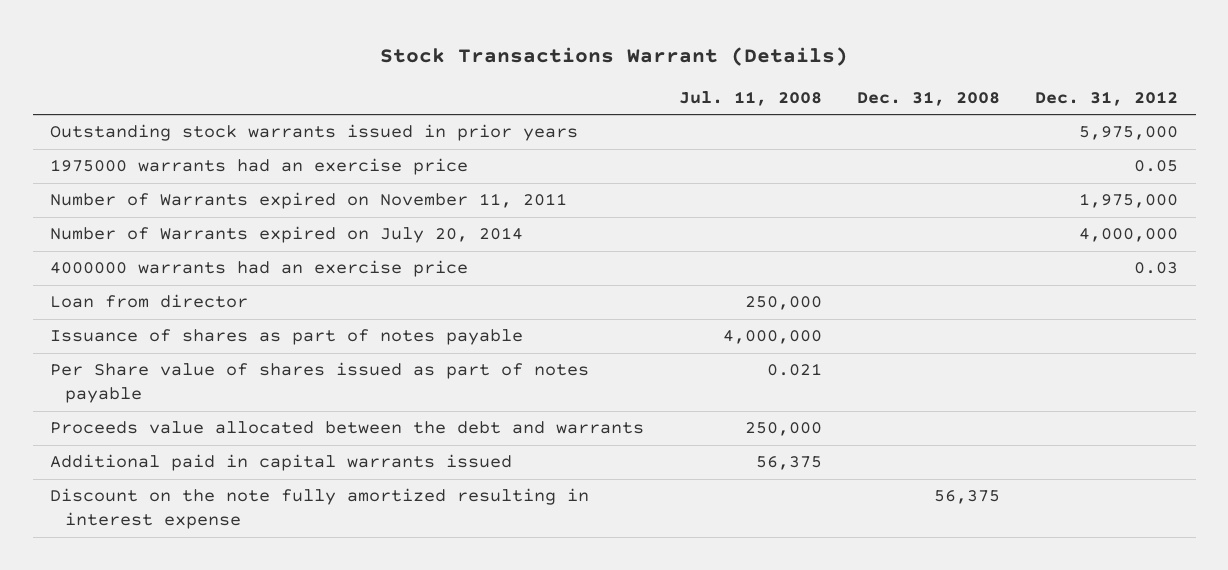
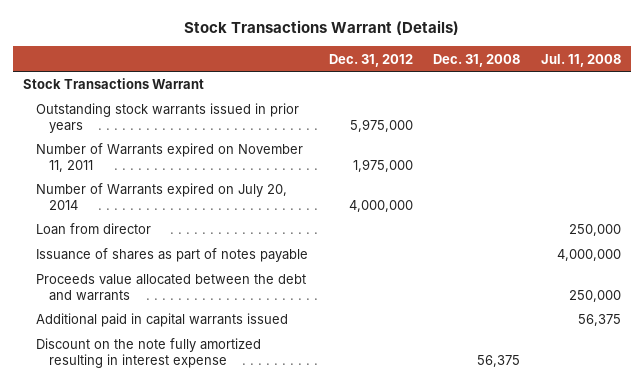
- | Jul. 11, 2008 | Dec. 31, 2008 | Dec. 31, 2012
+ | Dec. 31, 2012 | Dec. 31, 2008 | Jul. 11, 2008
+ Stock Transactions Warrant
- 1975000 warrants had an exercise price | | | 0.05
- 4000000 warrants had an exercise price | | | 0.03
- Per Share value of shares issued as part of notes payable | 0.021 | |

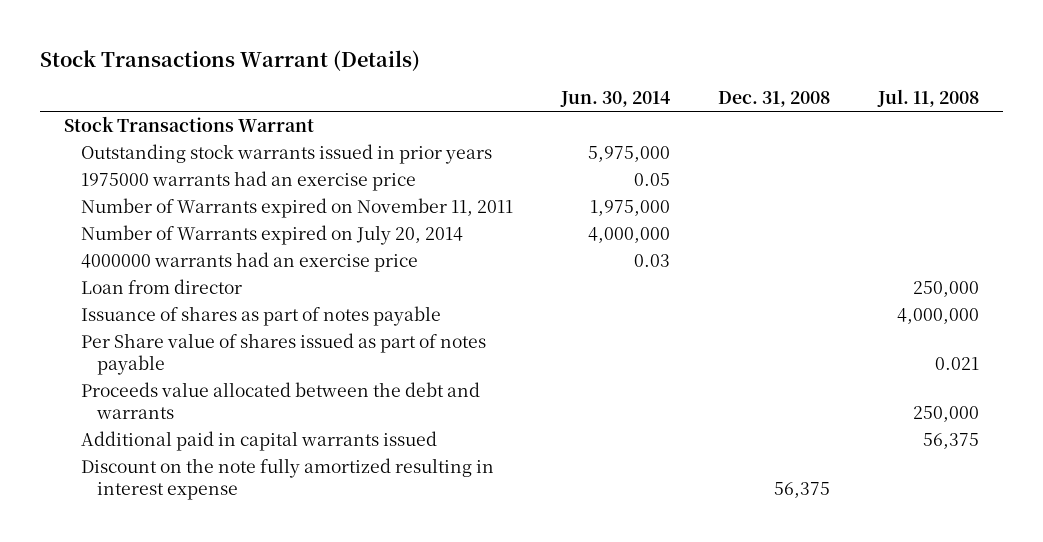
- | Dec. 31, 2012 | Dec. 31, 2008 | Jul. 11, 2008
+ | Jun. 30, 2014 | Dec. 31, 2008 | Jul. 11, 2008
+ 1975000 warrants had an exercise price | 0.05 | |
+ 4000000 warrants had an exercise price | 0.03 | |
+ Per Share value of shares issued as part of notes payable | | | 0.021

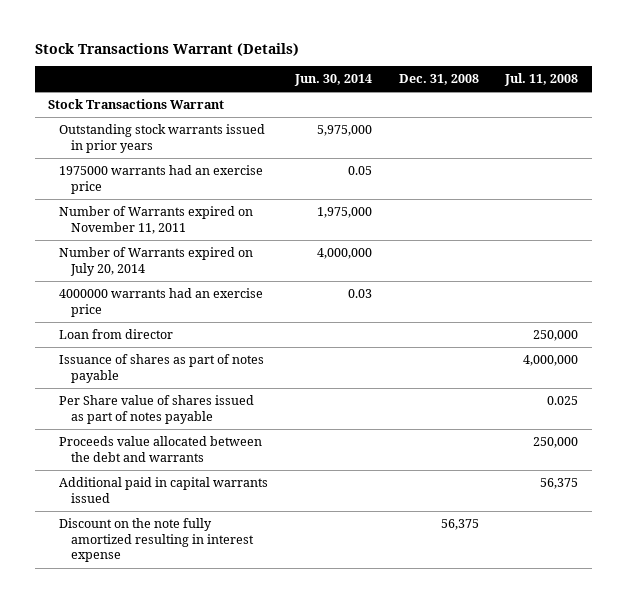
- Per Share value of shares issued as part of notes payable | | | 0.021
+ Per Share value of shares issued as part of notes payable | | | 0.025

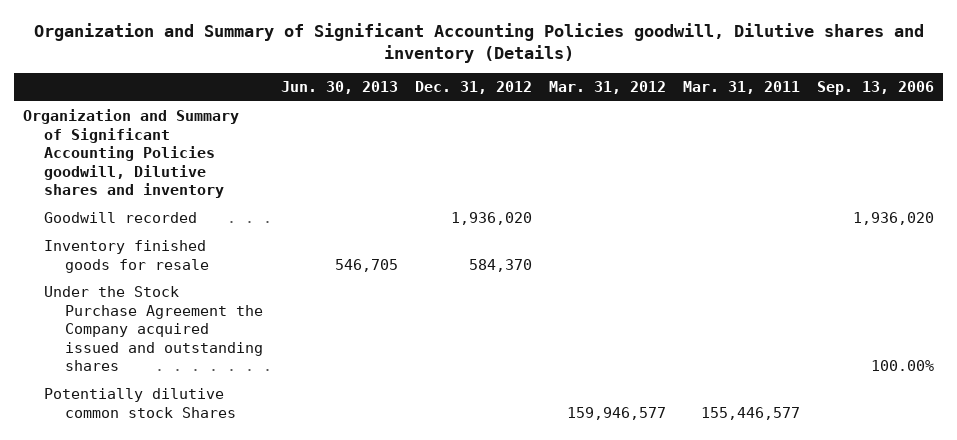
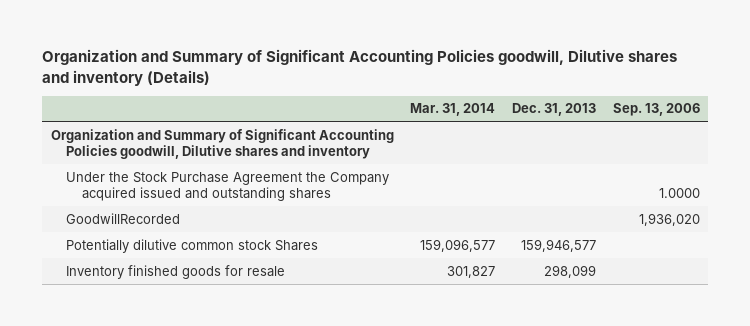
- | Jun. 30, 2013 | Dec. 31, 2012 | Mar. 31, 2012 | Mar. 31, 2011 | Sep. 13, 2006
+ | Mar. 31, 2014 | Dec. 31, 2013 | Sep. 13, 2006
- Goodwill recorded | | 1,936,020 | | | 1,936,020
- Under the Stock Purchase Agreement the Company acquired issued and outstanding shares | | | | | 100.00%
+ Under the Stock Purchase Agreement the Company acquired issued and outstanding shares | | | 1.0000
+ GoodwillRecorded | | | 1,936,020
moved down: Inventory finished goods for resale | 301,827 | 298,099 |

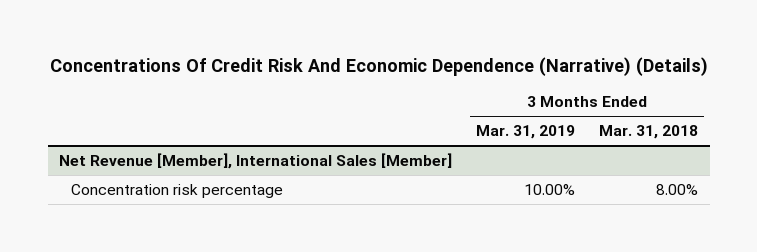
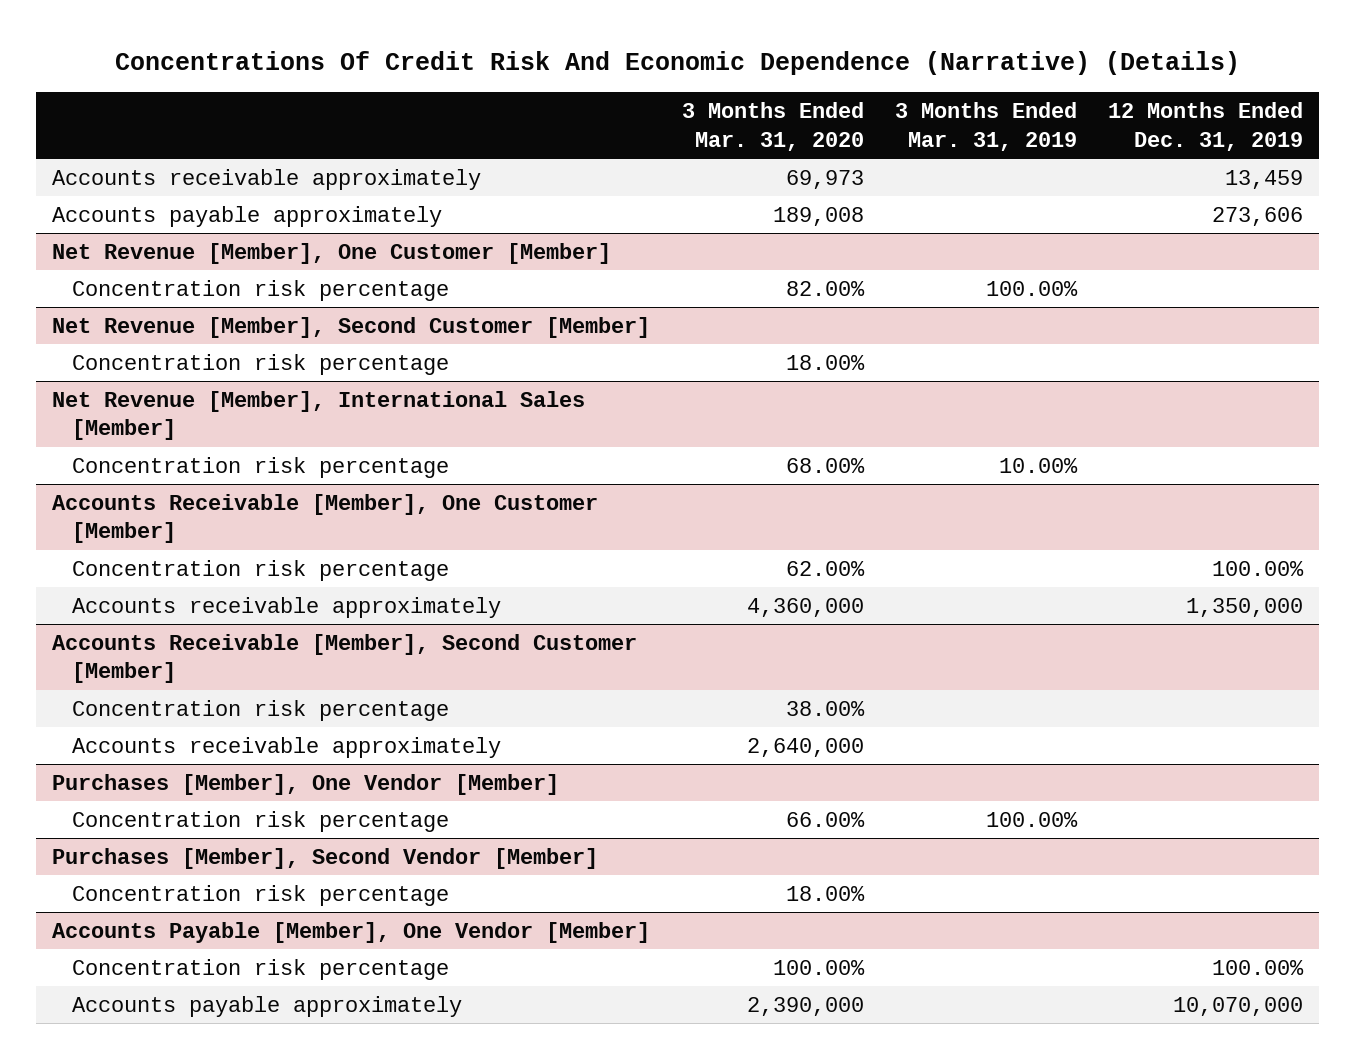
- | 3 Months Ended Mar. 31, 2019 | 3 Months Ended Mar. 31, 2018
+ | 3 Months Ended Mar. 31, 2020 | 3 Months Ended Mar. 31, 2019 | 12 Months Ended Dec. 31, 2019
+ Accounts receivable approximately | 69,973 | | 13,459
+ Accounts payable approximately | 189,008 | | 273,606
+ Net Revenue [Member], One Customer [Member]
+ Concentration risk percentage | 82.00% | 100.00% |
+ Net Revenue [Member], Second Customer [Member]
+ Concentration risk percentage | 18.00% | |
+ Accounts Receivable [Member], One Customer [Member]
+ Concentration risk percentage | 62.00% | | 100.00%
+ Accounts receivable approximately | 4,360,000 | | 1,350,000
+ Accounts Receivable [Member], Second Customer [Member]
+ Concentration risk percentage | 38.00% | |
+ Accounts receivable approximately | 2,640,000 | |
+ Purchases [Member], One Vendor [Member]
+ Concentration risk percentage | 66.00% | 100.00% |
+ Purchases [Member], Second Vendor [Member]
+ Concentration risk percentage | 18.00% | |
+ Accounts Payable [Member], One Vendor [Member]
+ Concentration risk percentage | 100.00% | | 100.00%
+ Accounts payable approximately | 2,390,000 | | 10,070,000

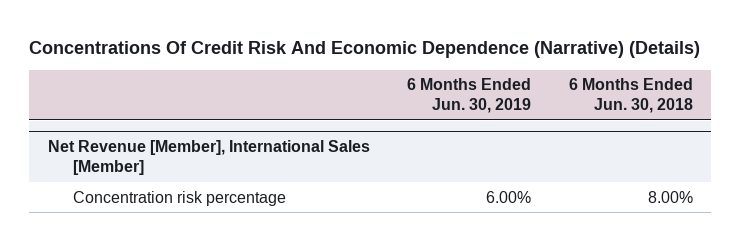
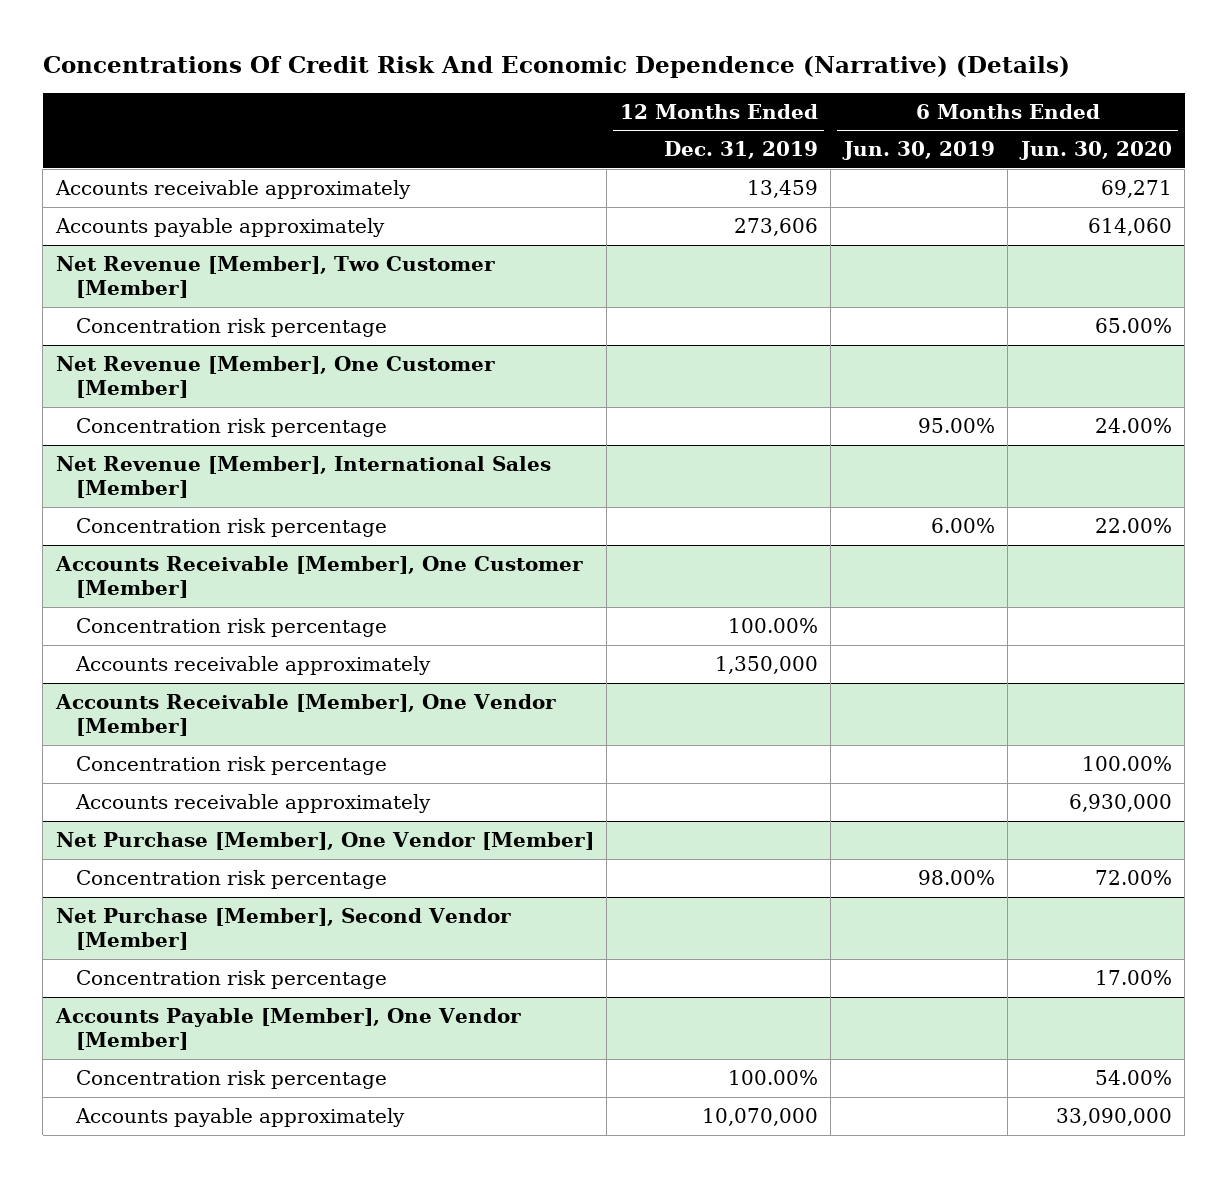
- | 6 Months Ended Jun. 30, 2019 | 6 Months Ended Jun. 30, 2018
+ | 12 Months Ended Dec. 31, 2019 | 6 Months Ended Jun. 30, 2019 | 6 Months Ended Jun. 30, 2020
+ Accounts receivable approximately | 13,459 | | 69,271
+ Accounts payable approximately | 273,606 | | 614,060
+ Net Revenue [Member], Two Customer [Member]
+ Concentration risk percentage | | | 65.00%
+ Net Revenue [Member], One Customer [Member]
+ Concentration risk percentage | | 95.00% | 24.00%
+ Accounts Receivable [Member], One Customer [Member]
+ Concentration risk percentage | 100.00% | |
+ Accounts receivable approximately | 1,350,000 | |
+ Accounts Receivable [Member], One Vendor [Member]
+ Concentration risk percentage | | | 100.00%
+ Accounts receivable approximately | | | 6,930,000
+ Net Purchase [Member], One Vendor [Member]
+ Concentration risk percentage | | 98.00% | 72.00%
+ Net Purchase [Member], Second Vendor [Member]
+ Concentration risk percentage | | | 17.00%
+ Accounts Payable [Member], One Vendor [Member]
+ Concentration risk percentage | 100.00% | | 54.00%
+ Accounts payable approximately | 10,070,000 | | 33,090,000

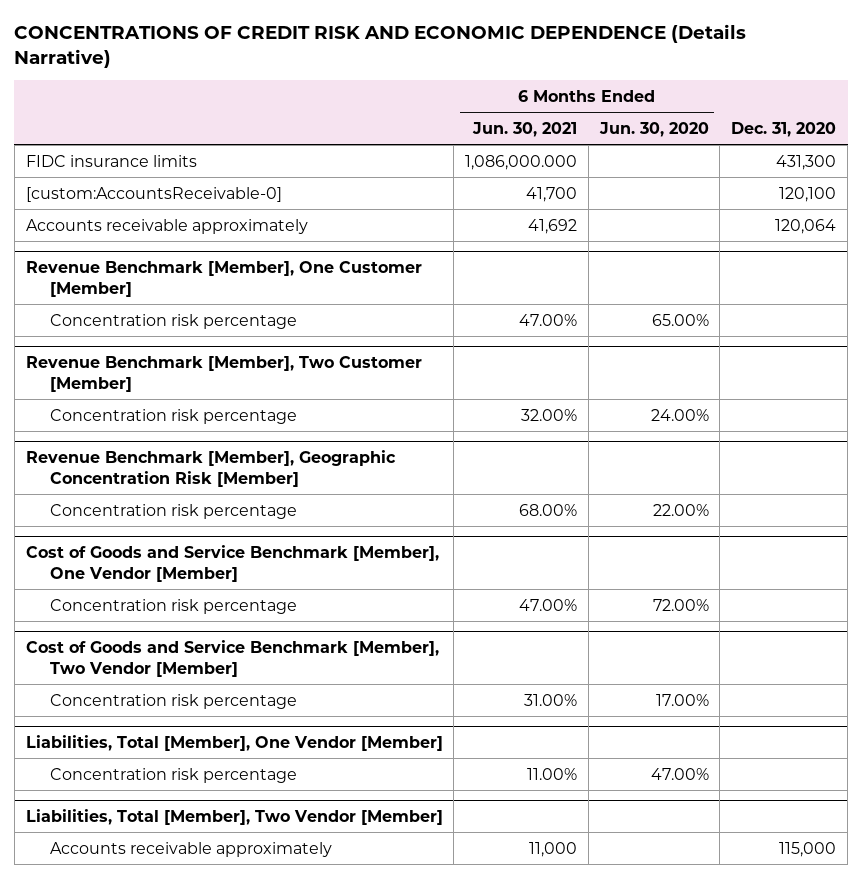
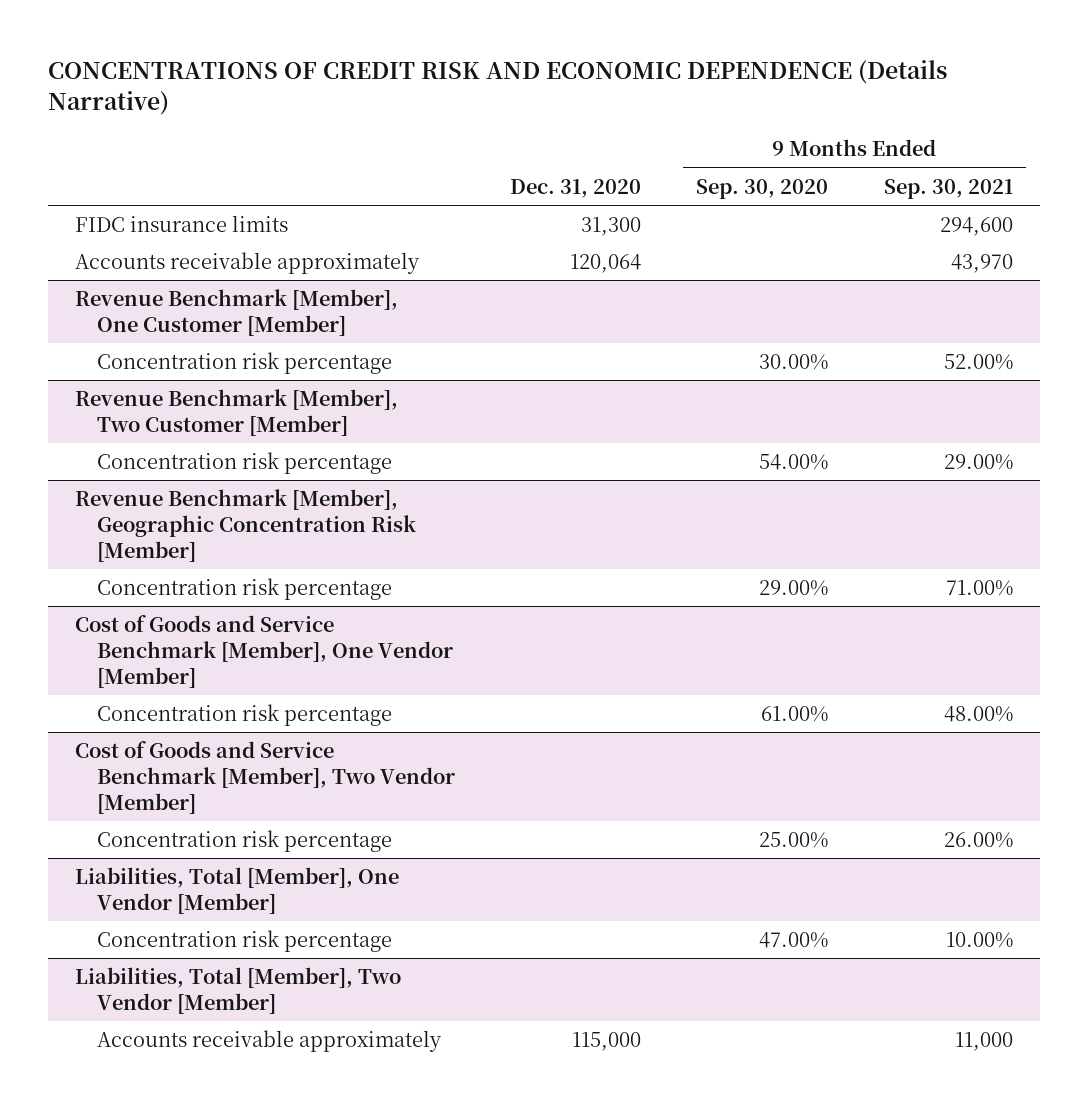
- | 6 Months Ended Jun. 30, 2021 | 6 Months Ended Jun. 30, 2020 | Dec. 31, 2020
+ | Dec. 31, 2020 | 9 Months Ended Sep. 30, 2020 | 9 Months Ended Sep. 30, 2021
- FIDC insurance limits | 1,086,000.000 | | 431,300
- [custom:AccountsReceivable-0] | 41,700 | | 120,100
+ FIDC insurance limits | 31,300 | | 294,600

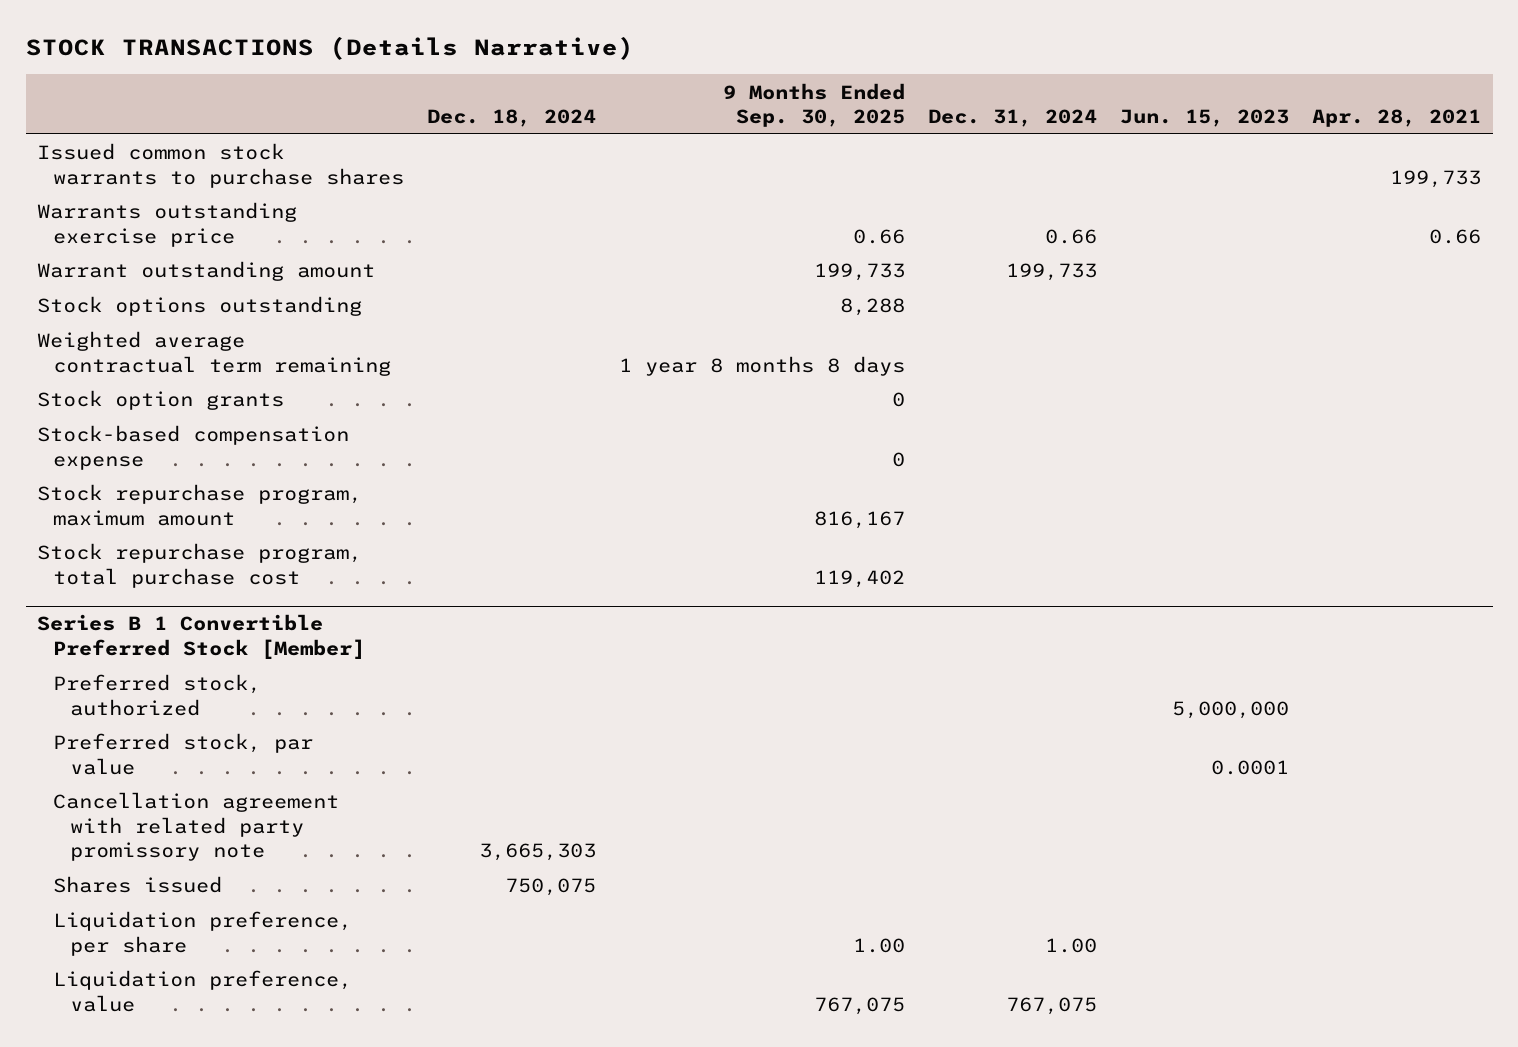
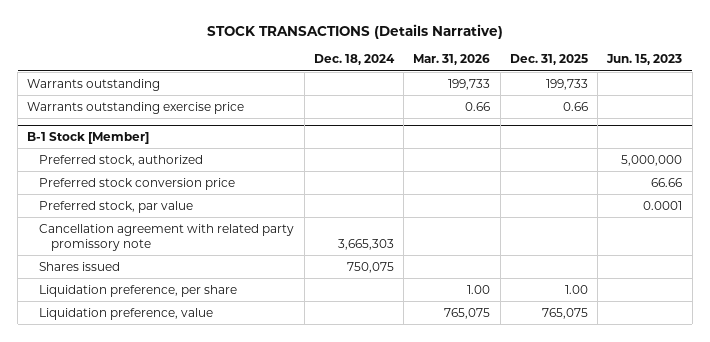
- | Dec. 18, 2024 | 9 Months Ended Sep. 30, 2025 | Dec. 31, 2024 | Jun. 15, 2023 | Apr. 28, 2021
+ | Dec. 18, 2024 | Mar. 31, 2026 | Dec. 31, 2025 | Jun. 15, 2023
- Issued common stock warrants to purchase shares | | | | | 199,733
+ Warrants outstanding | | 199,733 | 199,733 |
- Warrant outstanding amount | | 199,733 | 199,733 | |
- Stock options outstanding | | 8,288 | | |
- Weighted average contractual term remaining | | 1 year 8 months 8 days | | |
- Stock option grants | | 0 | | |
- Stock-based compensation expense | | 0 | | |
- Stock repurchase program, maximum amount | | 816,167 | | |
- Stock repurchase program, total purchase cost | | 119,402 | | |
- Series B 1 Convertible Preferred Stock [Member]
+ B-1 Stock [Member]
+ Preferred stock conversion price | | | | 66.66

